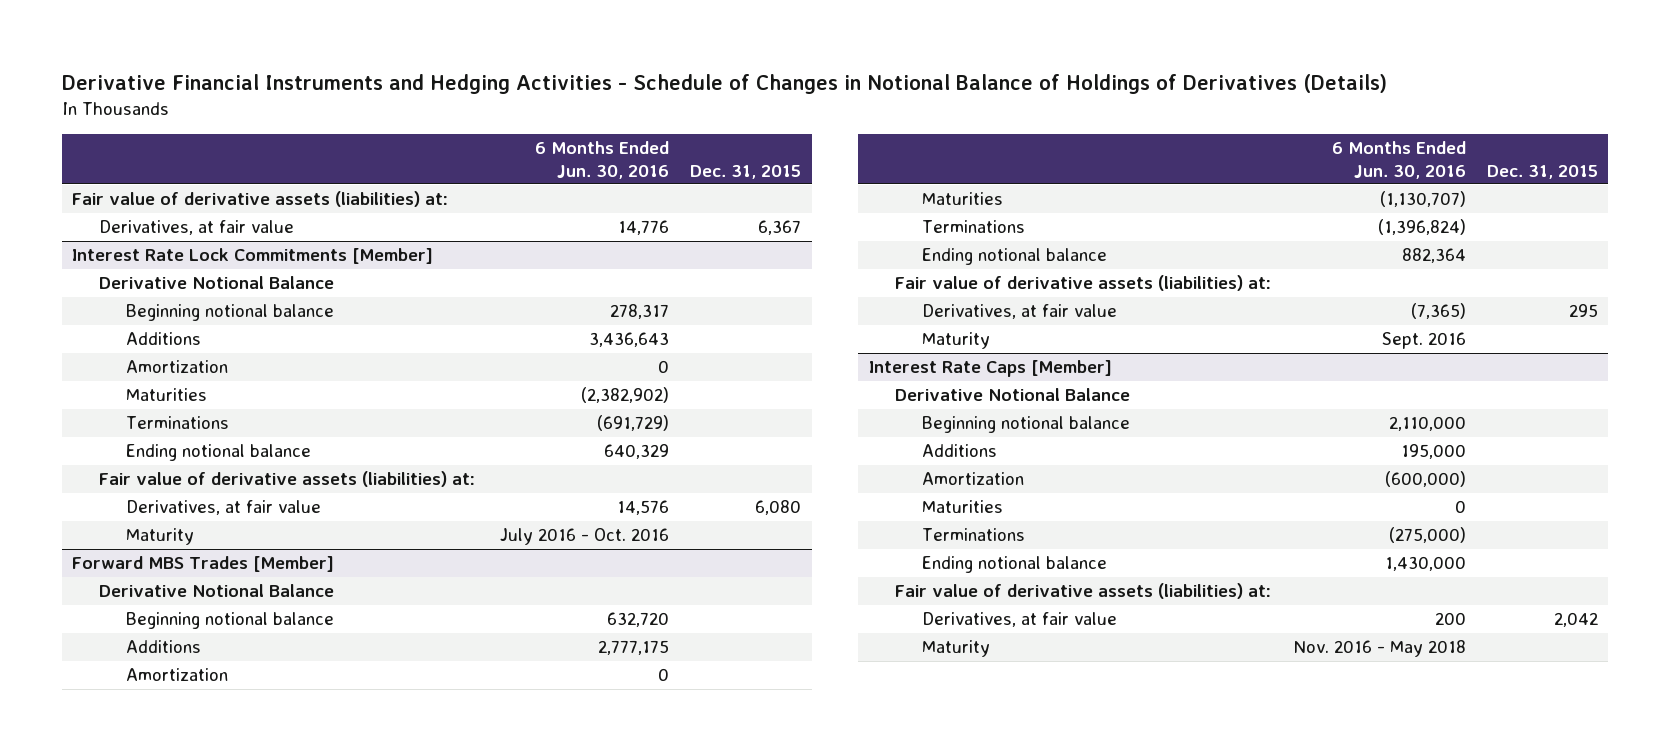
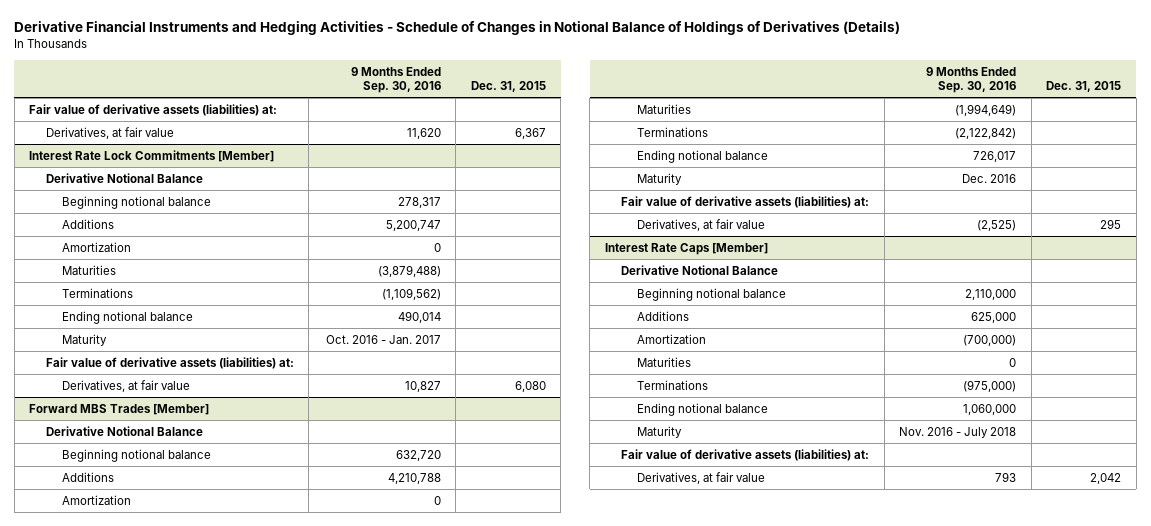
- | 6 Months Ended Jun. 30, 2016 | Dec. 31, 2015
+ | 9 Months Ended Sep. 30, 2016 | Dec. 31, 2015
@ Interest Rate Lock Commitments [Member]
moved up: Maturity | Oct. 2016 - Jan. 2017 |
@ Forward MBS Trades [Member]
moved up: Maturity | Dec. 2016 |
@ Interest Rate Caps [Member]
moved up: Maturity | Nov. 2016 - July 2018 |

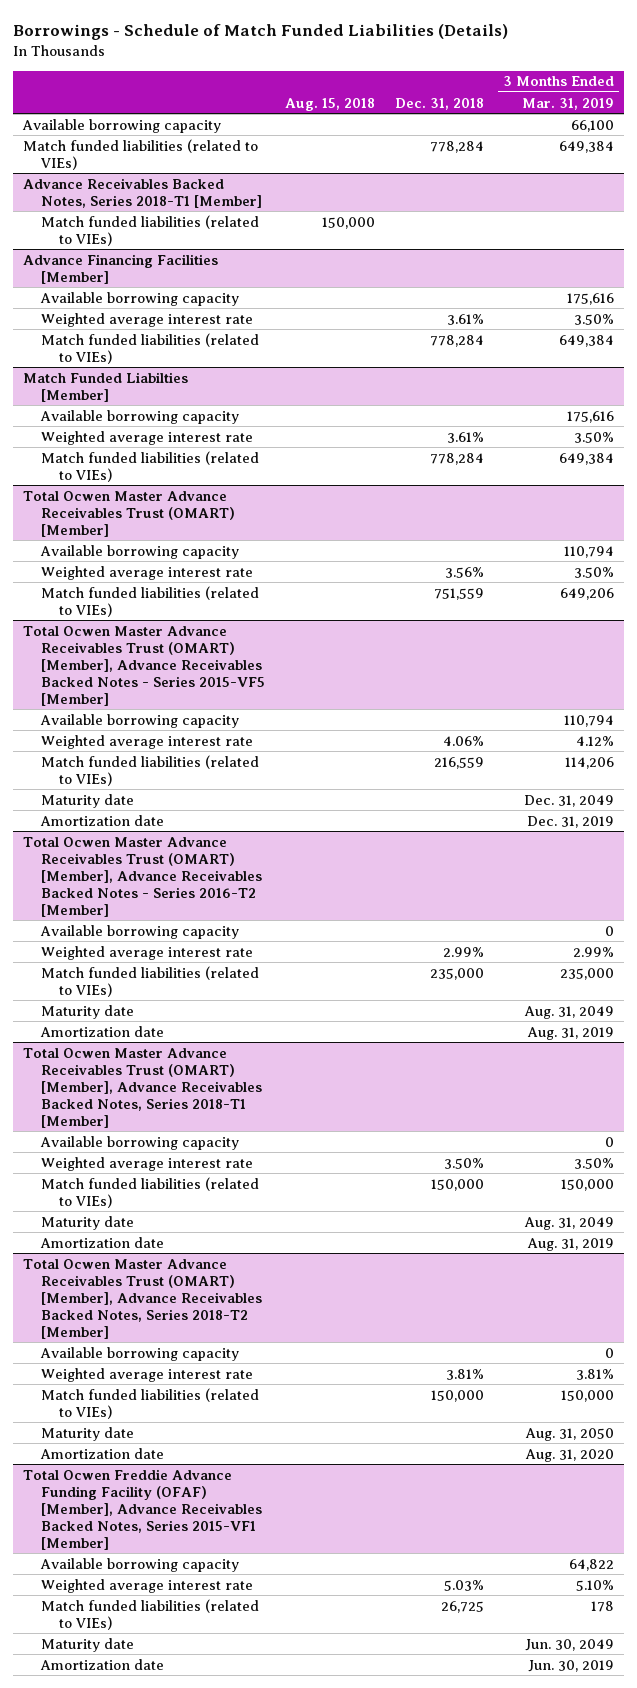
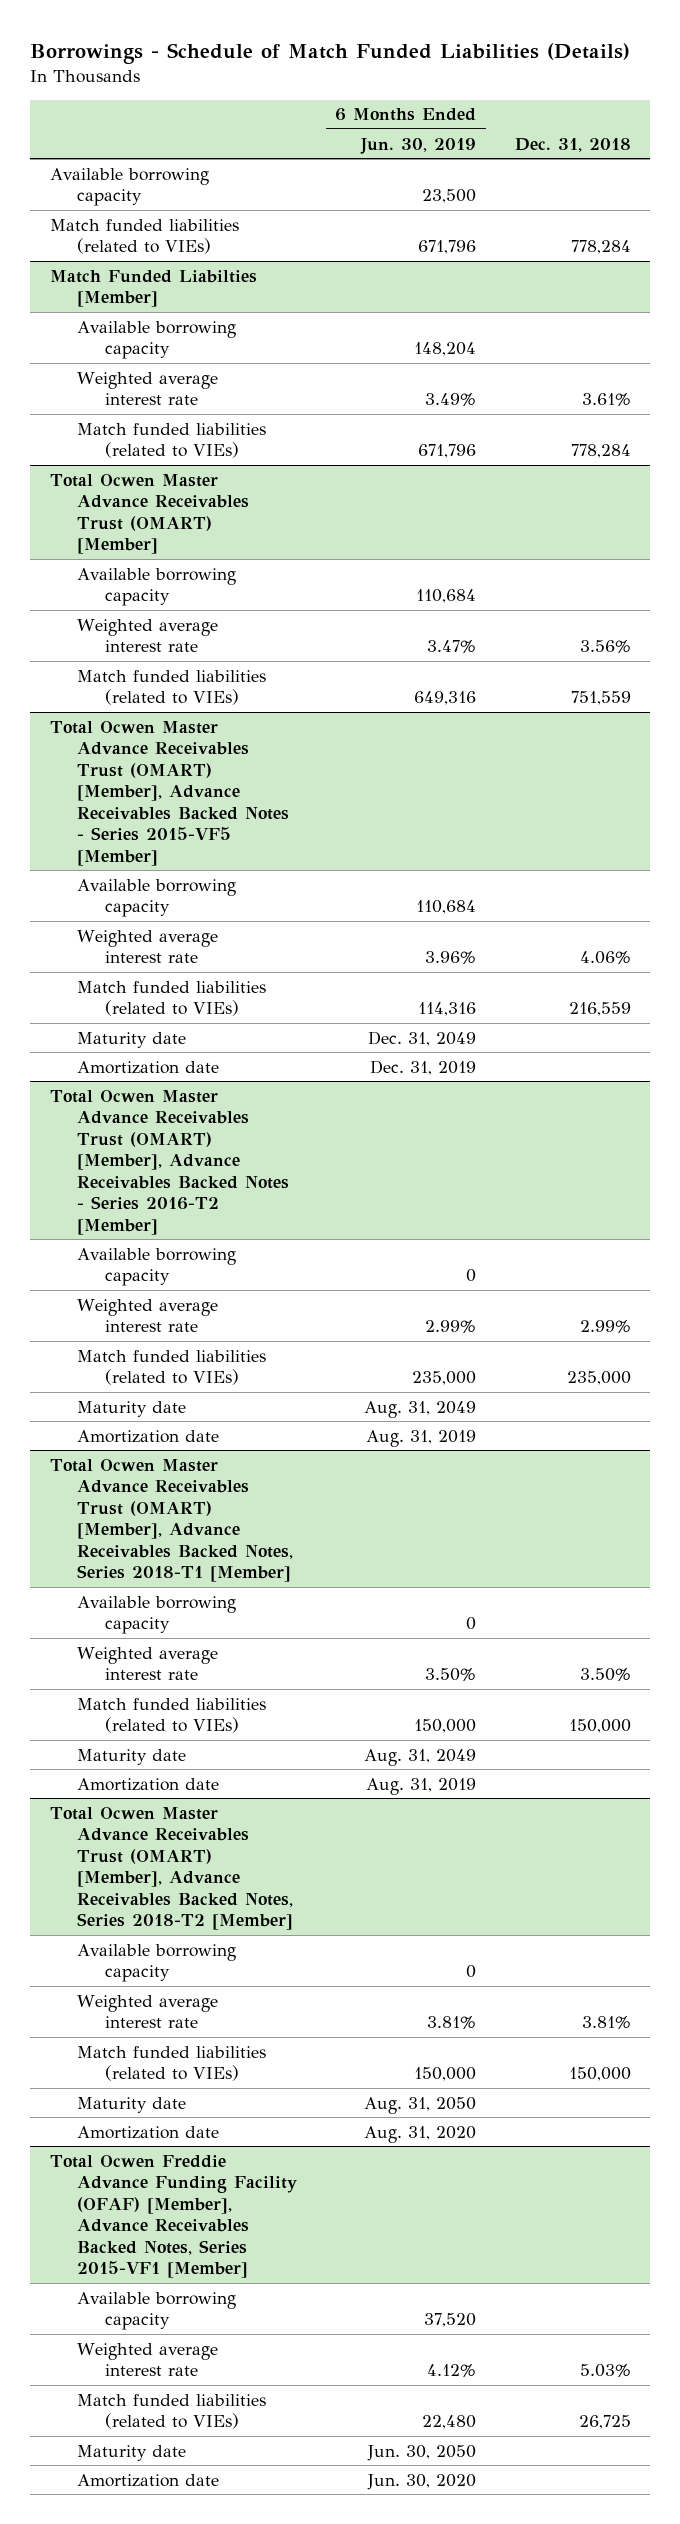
- | Aug. 15, 2018 | Dec. 31, 2018 | 3 Months Ended Mar. 31, 2019
+ | 6 Months Ended Jun. 30, 2019 | Dec. 31, 2018
- Advance Receivables Backed Notes, Series 2018-T1 [Member]
- Match funded liabilities (related to VIEs) | 150,000 | |
- Advance Financing Facilities [Member]
- Available borrowing capacity | | | 175,616
- Weighted average interest rate | | 3.61% | 3.50%
- Match funded liabilities (related to VIEs) | | 778,284 | 649,384

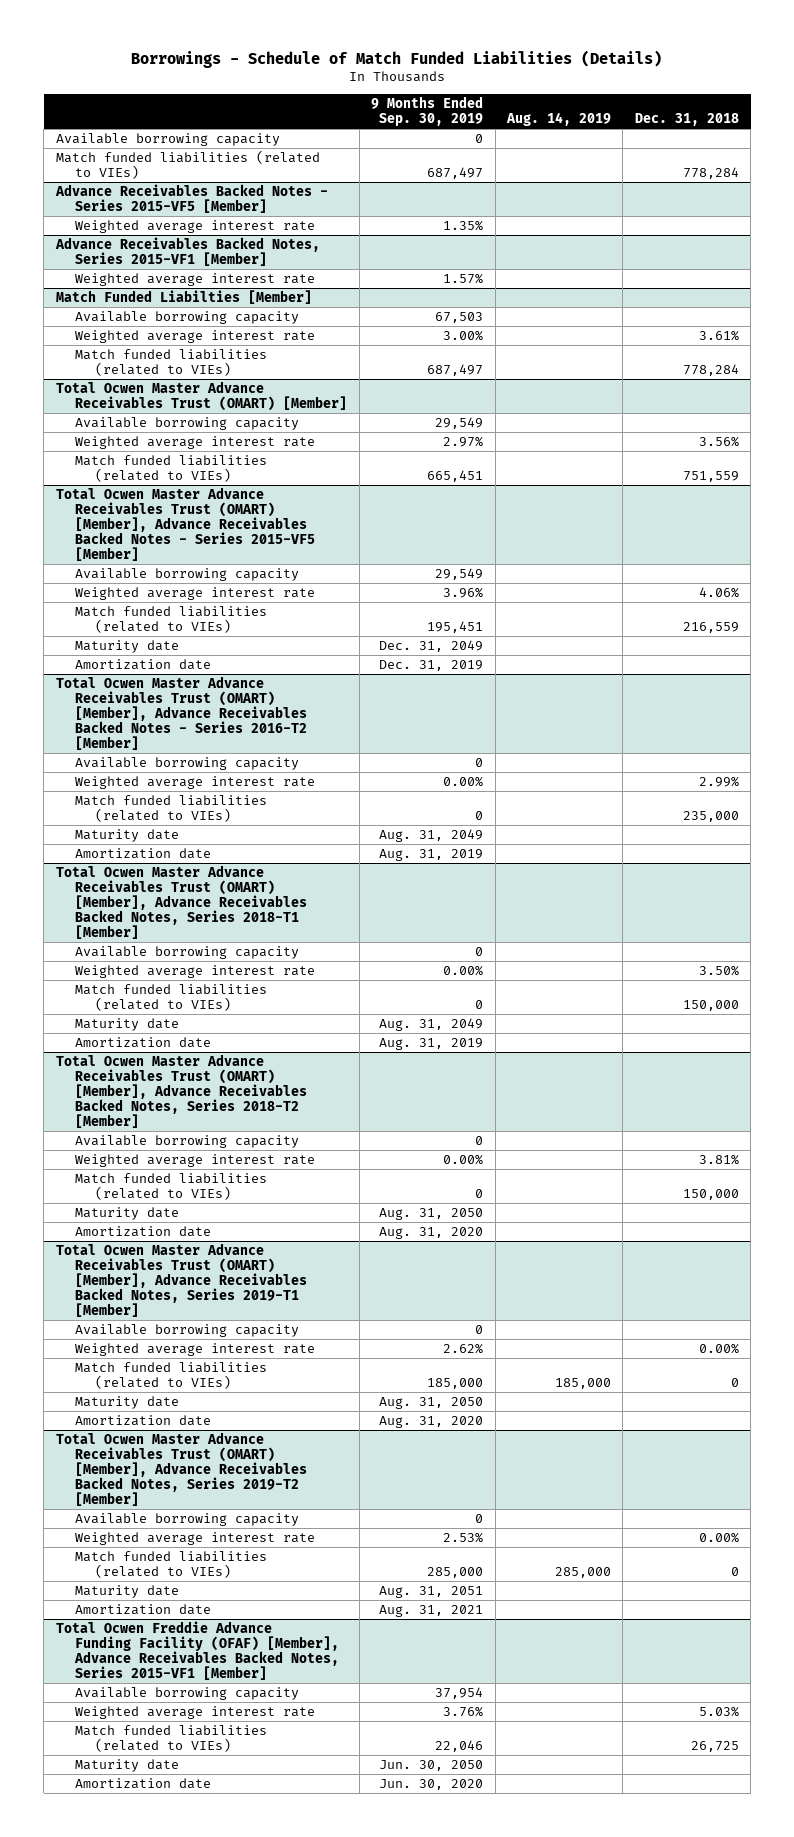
- | 6 Months Ended Jun. 30, 2019 | Dec. 31, 2018
+ | 9 Months Ended Sep. 30, 2019 | Aug. 14, 2019 | Dec. 31, 2018
+ Advance Receivables Backed Notes - Series 2015-VF5 [Member]
+ Weighted average interest rate | 1.35% | |
+ Advance Receivables Backed Notes, Series 2015-VF1 [Member]
+ Weighted average interest rate | 1.57% | |
+ Total Ocwen Master Advance Receivables Trust (OMART) [Member], Advance Receivables Backed Notes, Series 2019-T1 [Member]
+ Available borrowing capacity | 0 | |
+ Weighted average interest rate | 2.62% | | 0.00%
+ Match funded liabilities (related to VIEs) | 185,000 | 185,000 | 0
+ Maturity date | Aug. 31, 2050 | |
+ Amortization date | Aug. 31, 2020 | |
+ Total Ocwen Master Advance Receivables Trust (OMART) [Member], Advance Receivables Backed Notes, Series 2019-T2 [Member]
+ Available borrowing capacity | 0 | |
+ Weighted average interest rate | 2.53% | | 0.00%
+ Match funded liabilities (related to VIEs) | 285,000 | 285,000 | 0
+ Maturity date | Aug. 31, 2051 | |
+ Amortization date | Aug. 31, 2021 | |

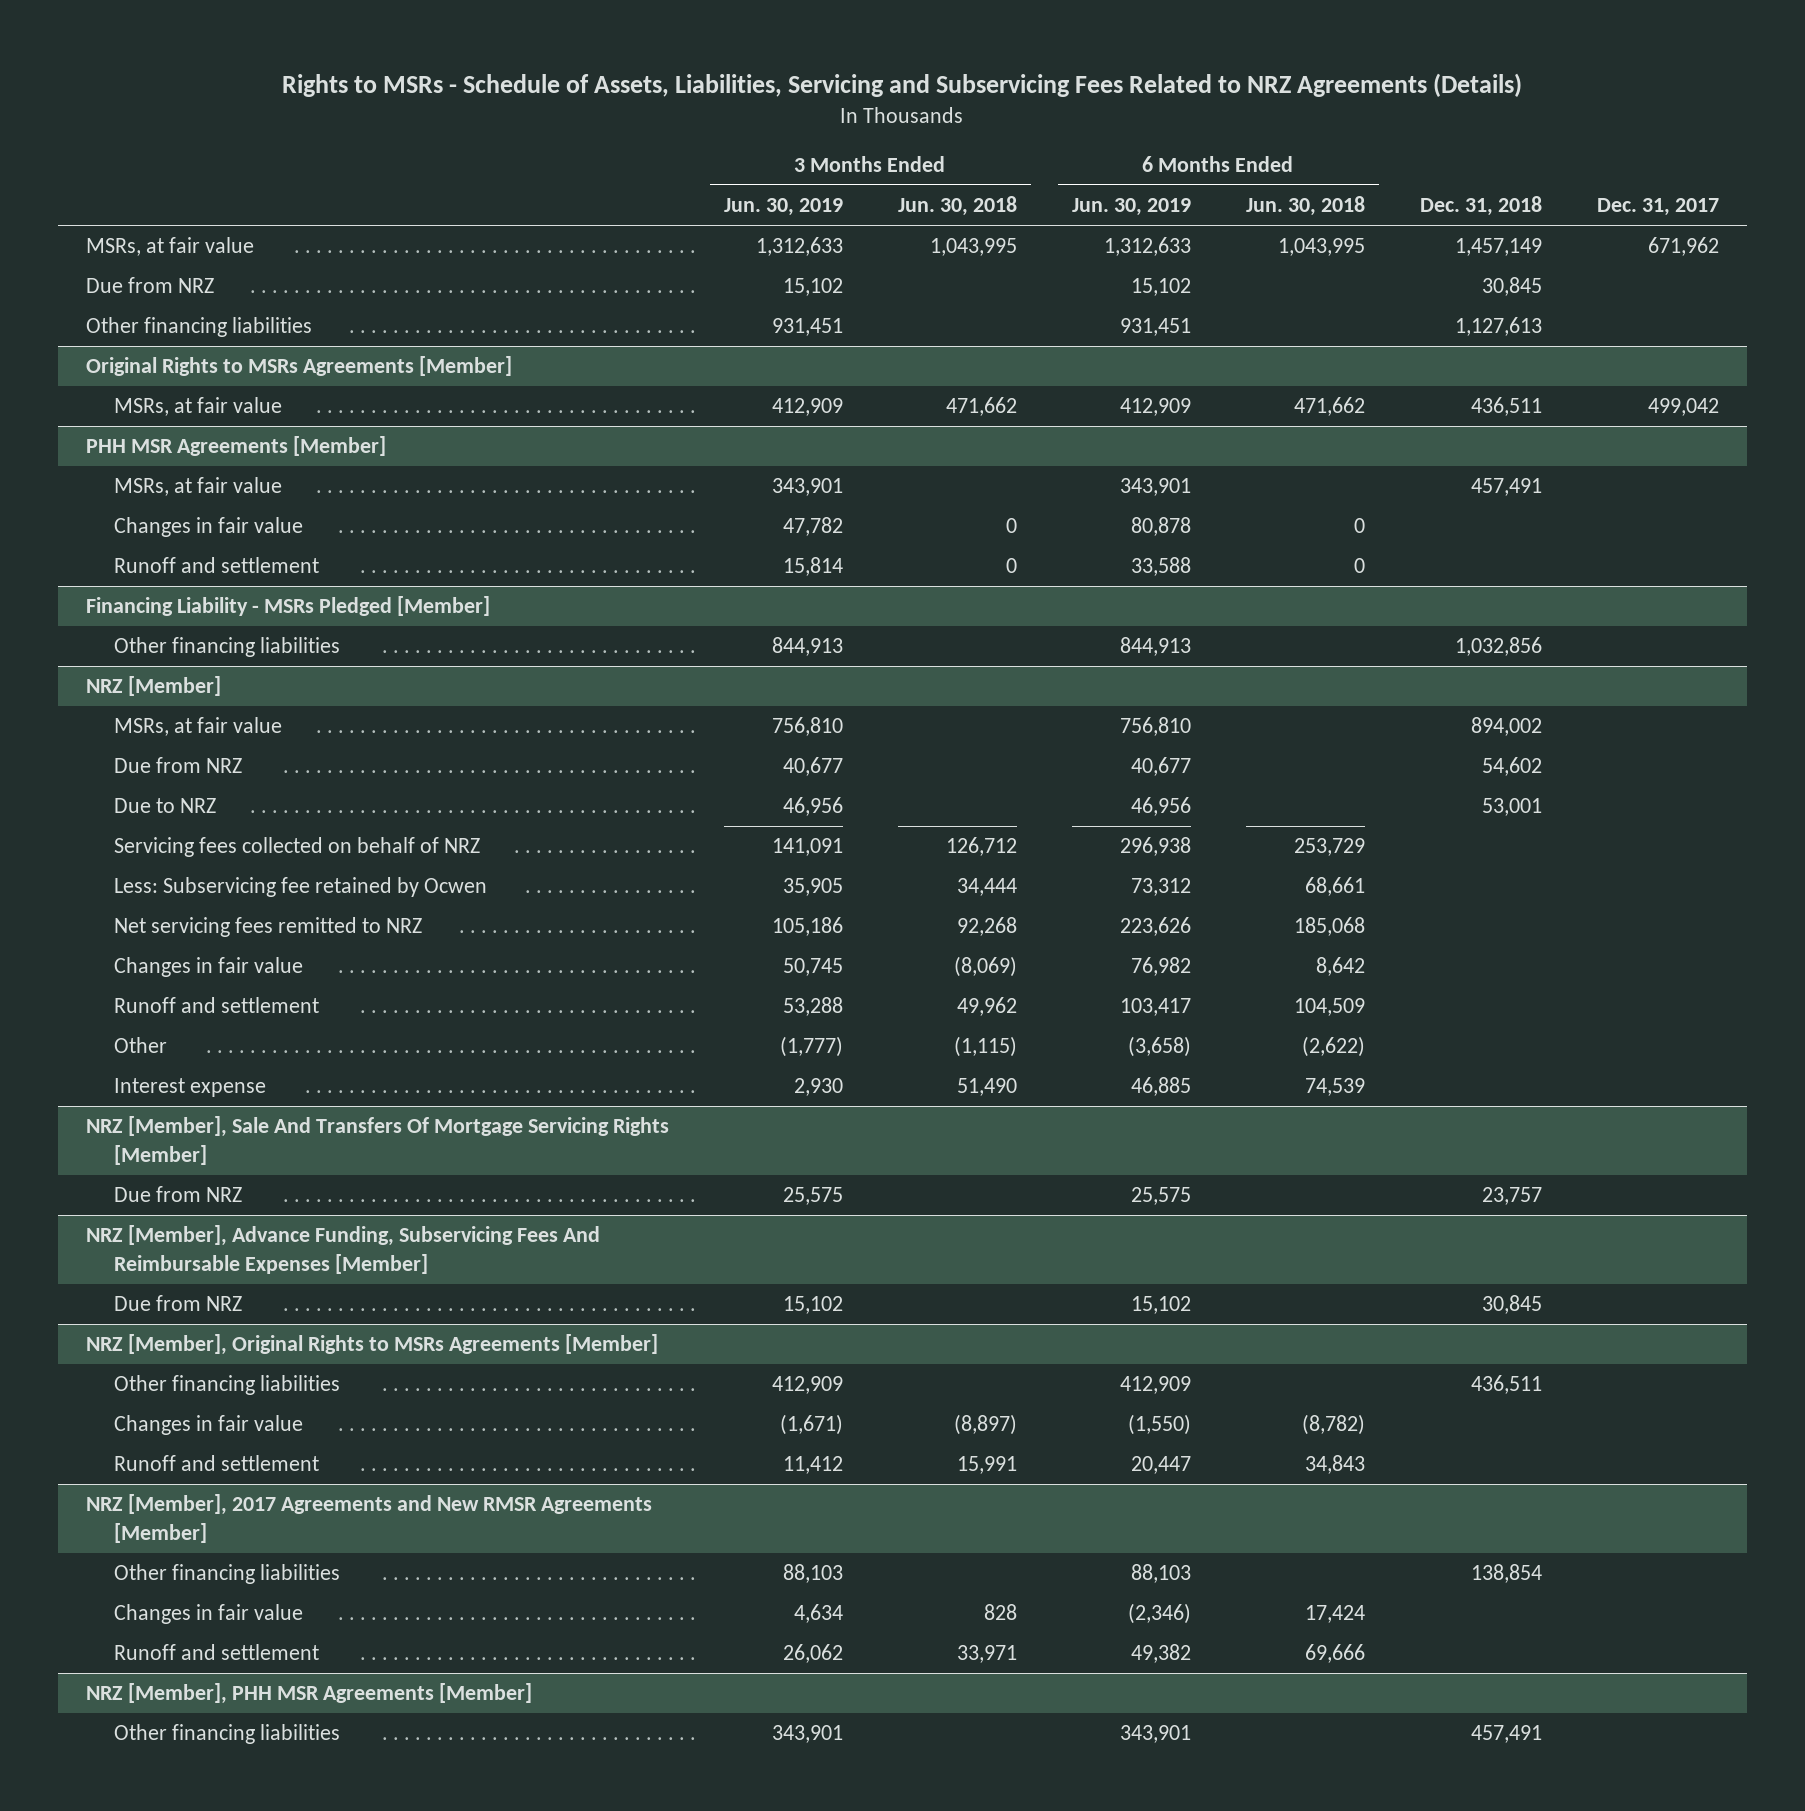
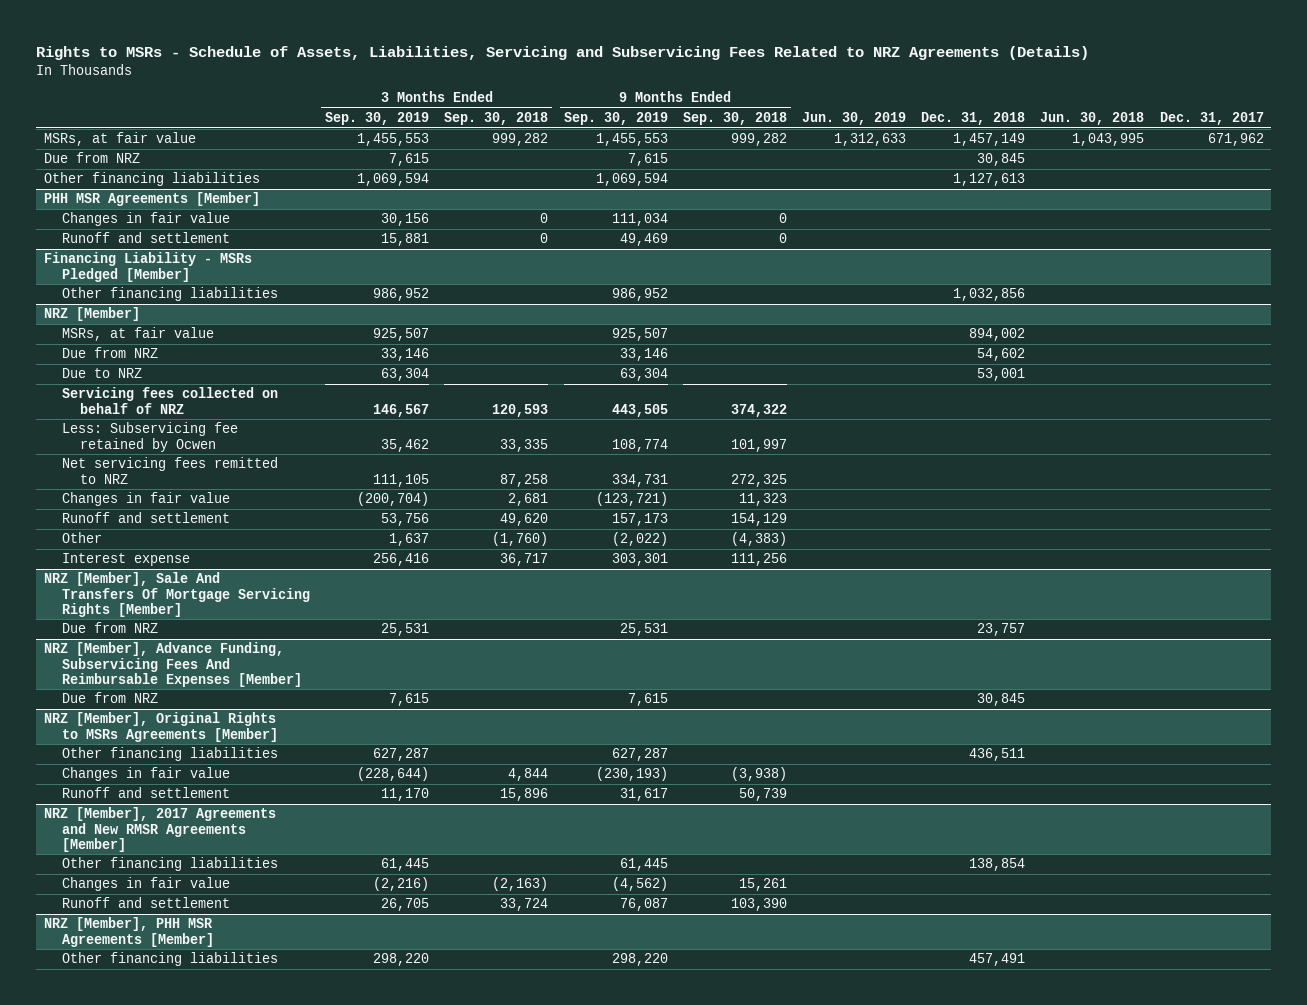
- | 3 Months Ended Jun. 30, 2019 | 3 Months Ended Jun. 30, 2018 | 6 Months Ended Jun. 30, 2019 | 6 Months Ended Jun. 30, 2018 | Dec. 31, 2018 | Dec. 31, 2017
+ | 3 Months Ended Sep. 30, 2019 | 3 Months Ended Sep. 30, 2018 | 9 Months Ended Sep. 30, 2019 | 9 Months Ended Sep. 30, 2018 | Jun. 30, 2019 | Dec. 31, 2018 | Jun. 30, 2018 | Dec. 31, 2017
- Original Rights to MSRs Agreements [Member]
- MSRs, at fair value | 412,909 | 471,662 | 412,909 | 471,662 | 436,511 | 499,042
@ PHH MSR Agreements [Member]
- MSRs, at fair value | 343,901 | | 343,901 | | 457,491 |

